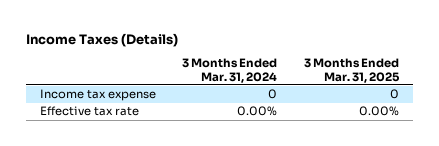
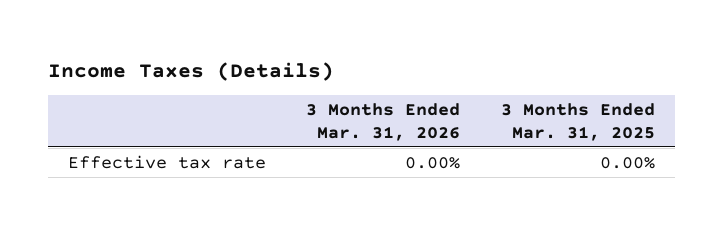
- | 3 Months Ended Mar. 31, 2024 | 3 Months Ended Mar. 31, 2025
+ | 3 Months Ended Mar. 31, 2026 | 3 Months Ended Mar. 31, 2025
- Income tax expense | 0 | 0

